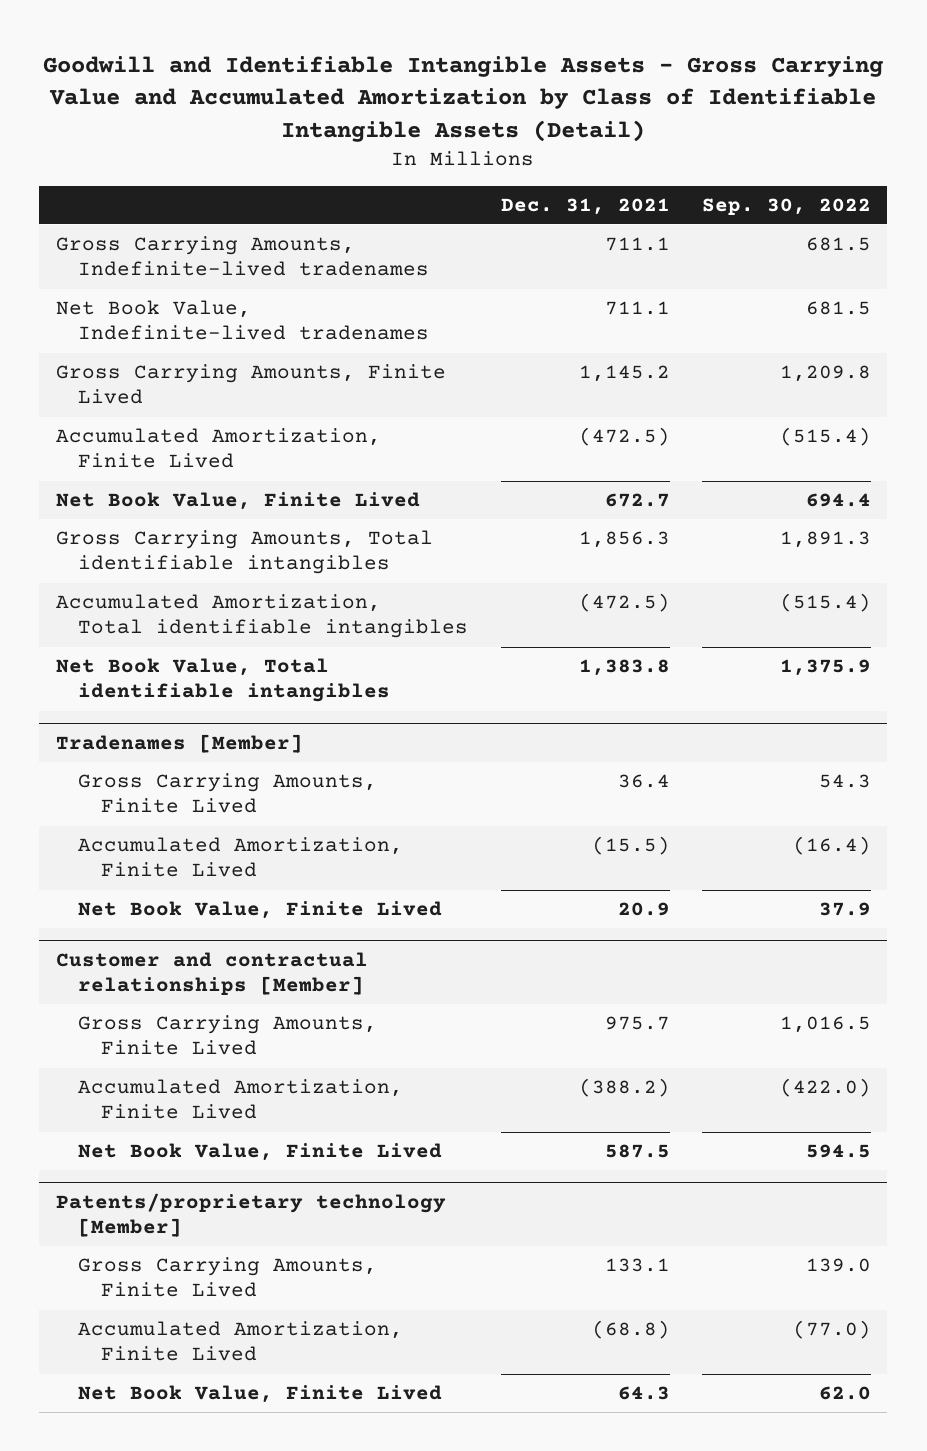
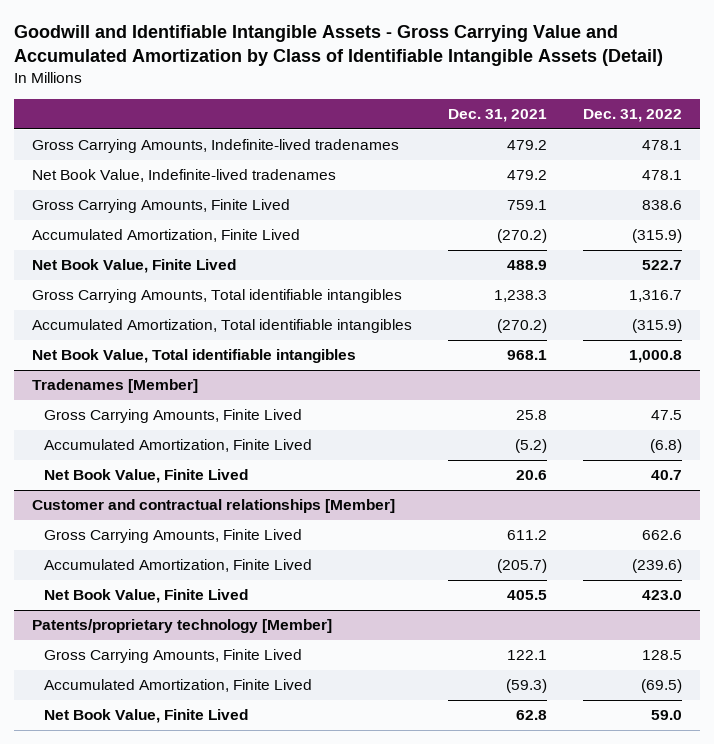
- | Dec. 31, 2021 | Sep. 30, 2022
+ | Dec. 31, 2021 | Dec. 31, 2022
- Gross Carrying Amounts, Indefinite-lived tradenames | 711.1 | 681.5
- Net Book Value, Indefinite-lived tradenames | 711.1 | 681.5
- Gross Carrying Amounts, Finite Lived | 1,145.2 | 1,209.8
- Accumulated Amortization, Finite Lived | (472.5) | (515.4)
- Net Book Value, Finite Lived | 672.7 | 694.4
- Gross Carrying Amounts, Total identifiable intangibles | 1,856.3 | 1,891.3
- Accumulated Amortization, Total identifiable intangibles | (472.5) | (515.4)
- Net Book Value, Total identifiable intangibles | 1,383.8 | 1,375.9
+ Gross Carrying Amounts, Indefinite-lived tradenames | 479.2 | 478.1
+ Net Book Value, Indefinite-lived tradenames | 479.2 | 478.1
+ Gross Carrying Amounts, Finite Lived | 759.1 | 838.6
+ Accumulated Amortization, Finite Lived | (270.2) | (315.9)
+ Net Book Value, Finite Lived | 488.9 | 522.7
+ Gross Carrying Amounts, Total identifiable intangibles | 1,238.3 | 1,316.7
+ Accumulated Amortization, Total identifiable intangibles | (270.2) | (315.9)
+ Net Book Value, Total identifiable intangibles | 968.1 | 1,000.8
@ Tradenames [Member]
- Gross Carrying Amounts, Finite Lived | 36.4 | 54.3
- Accumulated Amortization, Finite Lived | (15.5) | (16.4)
- Net Book Value, Finite Lived | 20.9 | 37.9
+ Gross Carrying Amounts, Finite Lived | 25.8 | 47.5
+ Accumulated Amortization, Finite Lived | (5.2) | (6.8)
+ Net Book Value, Finite Lived | 20.6 | 40.7
@ Customer and contractual relationships [Member]
- Gross Carrying Amounts, Finite Lived | 975.7 | 1,016.5
- Accumulated Amortization, Finite Lived | (388.2) | (422.0)
- Net Book Value, Finite Lived | 587.5 | 594.5
+ Gross Carrying Amounts, Finite Lived | 611.2 | 662.6
+ Accumulated Amortization, Finite Lived | (205.7) | (239.6)
+ Net Book Value, Finite Lived | 405.5 | 423.0
@ Patents/proprietary technology [Member]
- Gross Carrying Amounts, Finite Lived | 133.1 | 139.0
- Accumulated Amortization, Finite Lived | (68.8) | (77.0)
- Net Book Value, Finite Lived | 64.3 | 62.0
+ Gross Carrying Amounts, Finite Lived | 122.1 | 128.5
+ Accumulated Amortization, Finite Lived | (59.3) | (69.5)
+ Net Book Value, Finite Lived | 62.8 | 59.0

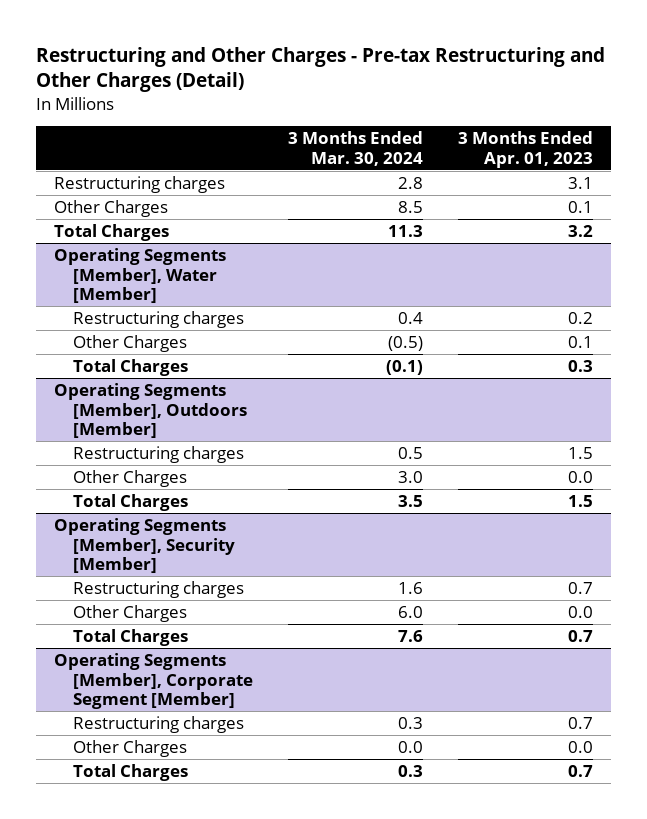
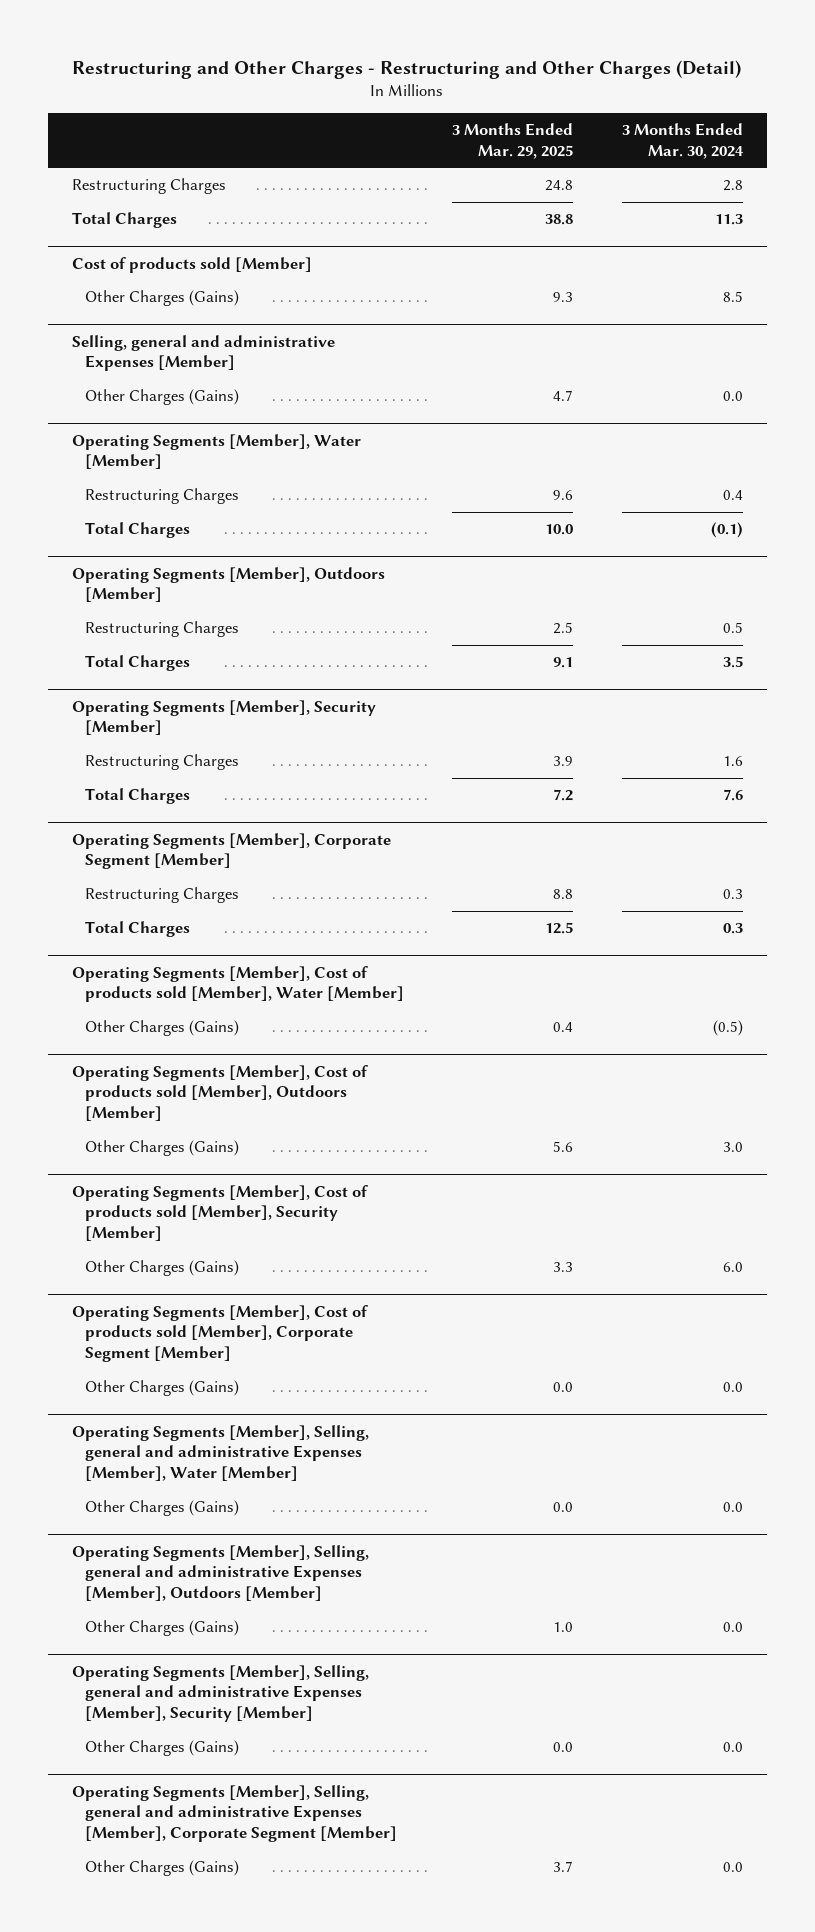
- Restructuring and Other Charges - Pre-tax Restructuring and Other Charges (Detail)
+ Restructuring and Other Charges - Restructuring and Other Charges (Detail)
- | 3 Months Ended Mar. 30, 2024 | 3 Months Ended Apr. 01, 2023
+ | 3 Months Ended Mar. 29, 2025 | 3 Months Ended Mar. 30, 2024
- Restructuring charges | 2.8 | 3.1
- Other Charges | 8.5 | 0.1
+ Restructuring Charges | 24.8 | 2.8
+ Cost of products sold [Member]
+ Other Charges (Gains) | 9.3 | 8.5
+ Selling, general and administrative Expenses [Member]
+ Other Charges (Gains) | 4.7 | 0.0
@ Operating Segments [Member], Water [Member]
- Restructuring charges | 0.4 | 0.2
- Other Charges | (0.5) | 0.1
+ Restructuring Charges | 9.6 | 0.4
@ Operating Segments [Member], Outdoors [Member]
- Restructuring charges | 0.5 | 1.5
- Other Charges | 3.0 | 0.0
+ Restructuring Charges | 2.5 | 0.5
@ Operating Segments [Member], Security [Member]
- Restructuring charges | 1.6 | 0.7
- Other Charges | 6.0 | 0.0
+ Restructuring Charges | 3.9 | 1.6
@ Operating Segments [Member], Corporate Segment [Member]
- Restructuring charges | 0.3 | 0.7
- Other Charges | 0.0 | 0.0
+ Restructuring Charges | 8.8 | 0.3
+ Operating Segments [Member], Cost of products sold [Member], Water [Member]
+ Other Charges (Gains) | 0.4 | (0.5)
+ Operating Segments [Member], Cost of products sold [Member], Outdoors [Member]
+ Other Charges (Gains) | 5.6 | 3.0
+ Operating Segments [Member], Cost of products sold [Member], Security [Member]
+ Other Charges (Gains) | 3.3 | 6.0
+ Operating Segments [Member], Cost of products sold [Member], Corporate Segment [Member]
+ Other Charges (Gains) | 0.0 | 0.0
+ Operating Segments [Member], Selling, general and administrative Expenses [Member], Water [Member]
+ Other Charges (Gains) | 0.0 | 0.0
+ Operating Segments [Member], Selling, general and administrative Expenses [Member], Outdoors [Member]
+ Other Charges (Gains) | 1.0 | 0.0
+ Operating Segments [Member], Selling, general and administrative Expenses [Member], Security [Member]
+ Other Charges (Gains) | 0.0 | 0.0
+ Operating Segments [Member], Selling, general and administrative Expenses [Member], Corporate Segment [Member]
+ Other Charges (Gains) | 3.7 | 0.0

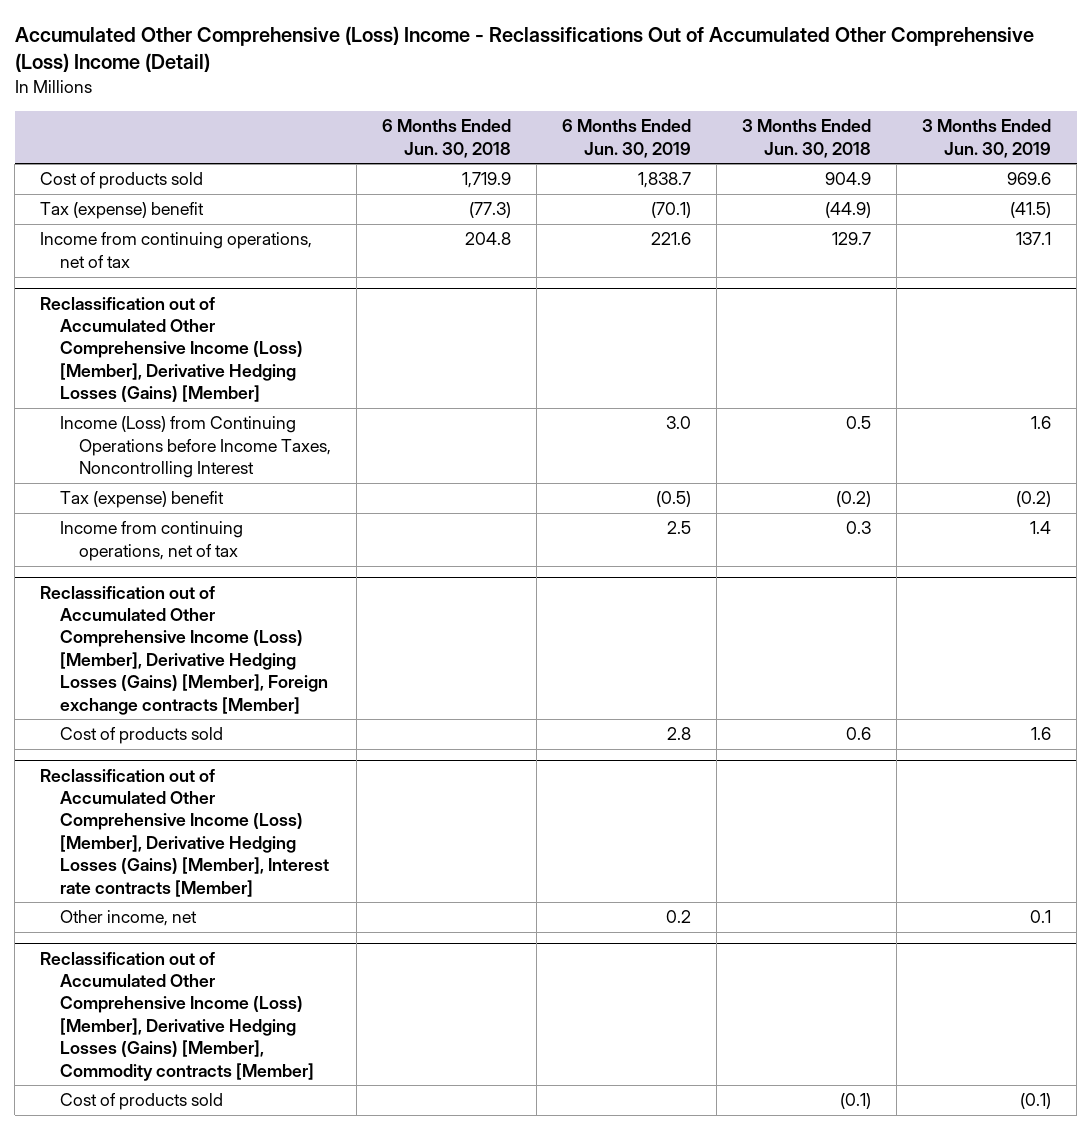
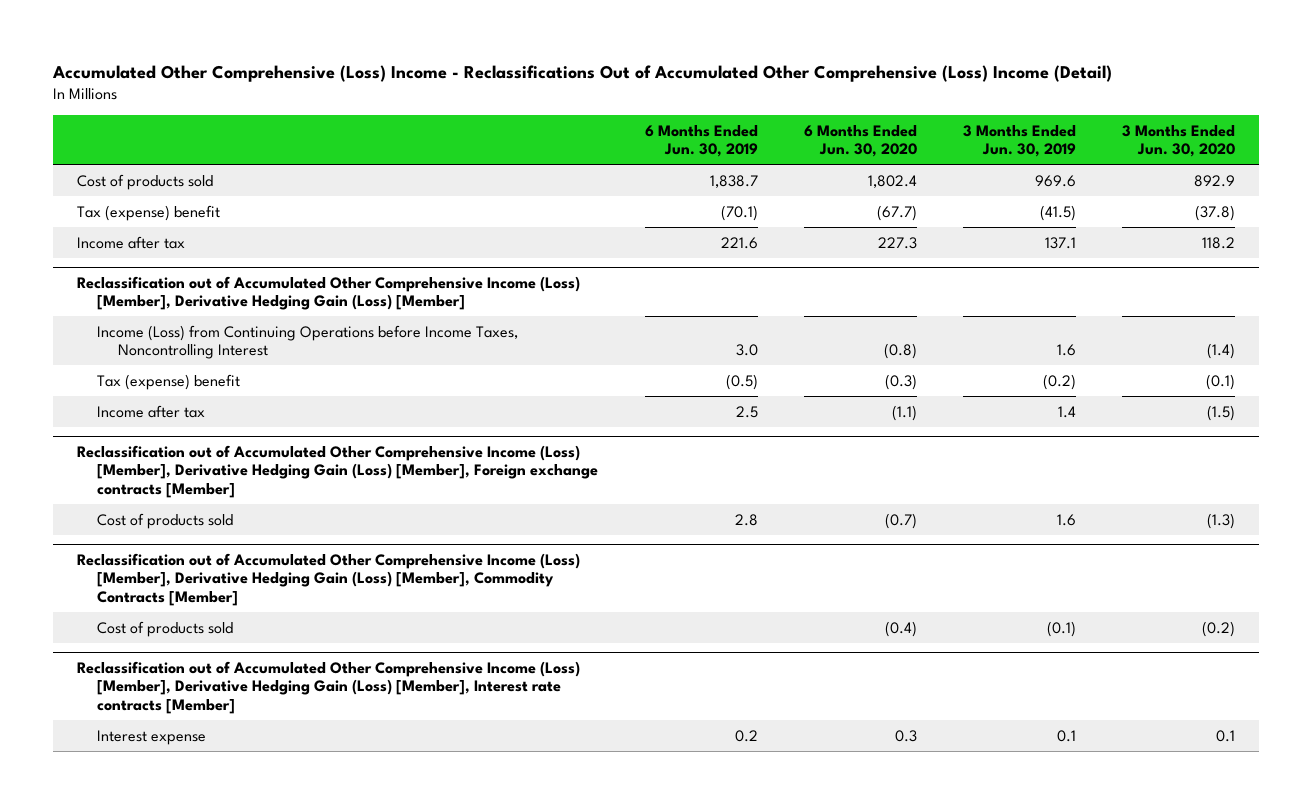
- | 6 Months Ended Jun. 30, 2018 | 6 Months Ended Jun. 30, 2019 | 3 Months Ended Jun. 30, 2018 | 3 Months Ended Jun. 30, 2019
+ | 6 Months Ended Jun. 30, 2019 | 6 Months Ended Jun. 30, 2020 | 3 Months Ended Jun. 30, 2019 | 3 Months Ended Jun. 30, 2020
- Income from continuing operations, net of tax | 204.8 | 221.6 | 129.7 | 137.1
- Reclassification out of Accumulated Other Comprehensive Income (Loss) [Member], Derivative Hedging Losses (Gains) [Member]
+ Income after tax | 221.6 | 227.3 | 137.1 | 118.2
+ Reclassification out of Accumulated Other Comprehensive Income (Loss) [Member], Derivative Hedging Gain (Loss) [Member]
- Income from continuing operations, net of tax | | 2.5 | 0.3 | 1.4
- Reclassification out of Accumulated Other Comprehensive Income (Loss) [Member], Derivative Hedging Losses (Gains) [Member], Foreign exchange contracts [Member]
+ Income after tax | 2.5 | (1.1) | 1.4 | (1.5)
+ Reclassification out of Accumulated Other Comprehensive Income (Loss) [Member], Derivative Hedging Gain (Loss) [Member], Foreign exchange contracts [Member]
- Reclassification out of Accumulated Other Comprehensive Income (Loss) [Member], Derivative Hedging Losses (Gains) [Member], Interest rate contracts [Member]
- Other income, net | | 0.2 | | 0.1
- Reclassification out of Accumulated Other Comprehensive Income (Loss) [Member], Derivative Hedging Losses (Gains) [Member], Commodity contracts [Member]
+ Reclassification out of Accumulated Other Comprehensive Income (Loss) [Member], Derivative Hedging Gain (Loss) [Member], Commodity Contracts [Member]
+ Reclassification out of Accumulated Other Comprehensive Income (Loss) [Member], Derivative Hedging Gain (Loss) [Member], Interest rate contracts [Member]
+ Interest expense | 0.2 | 0.3 | 0.1 | 0.1

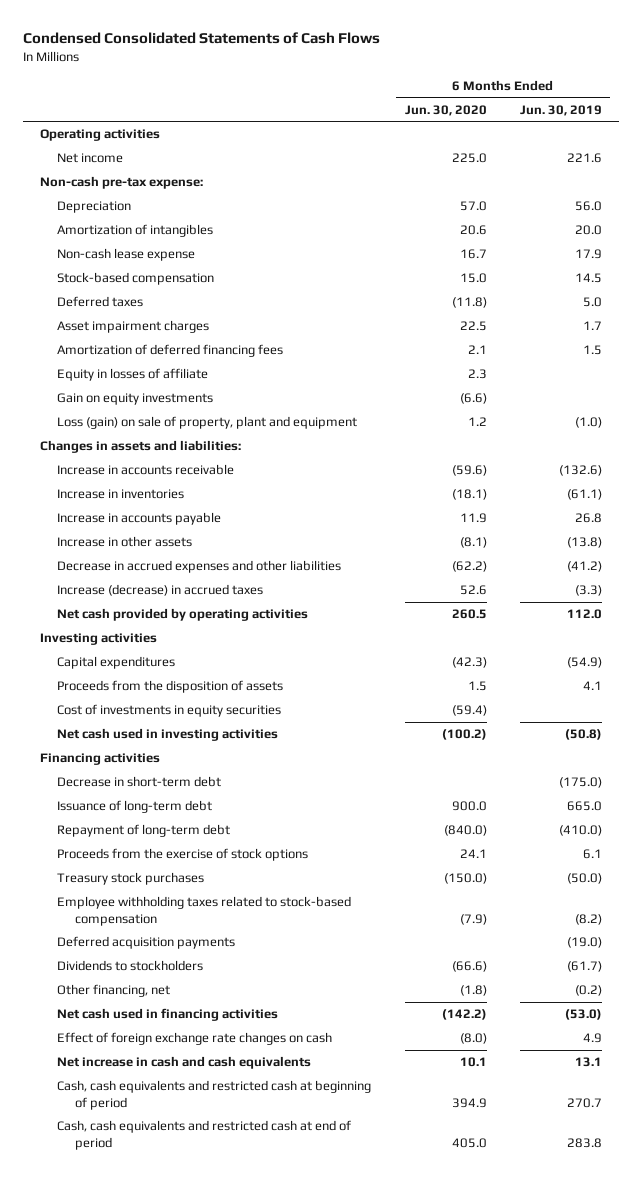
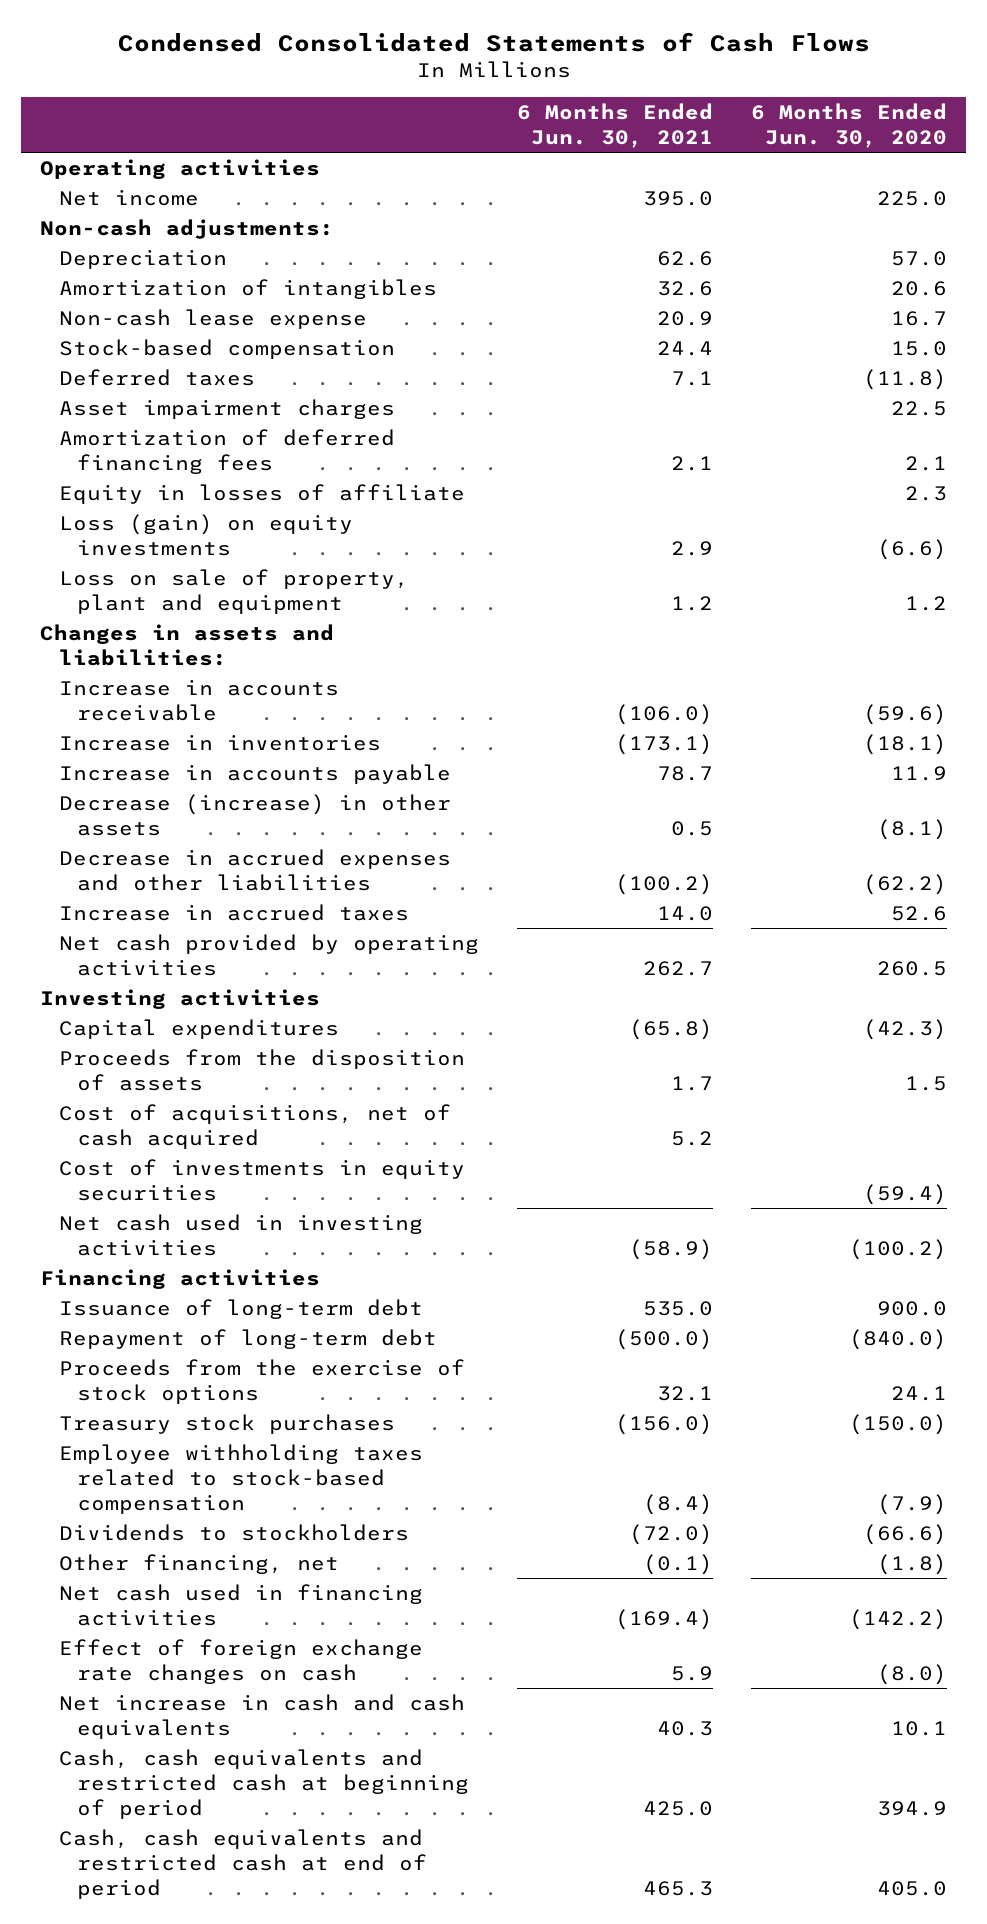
- | 6 Months Ended Jun. 30, 2020 | 6 Months Ended Jun. 30, 2019
+ | 6 Months Ended Jun. 30, 2021 | 6 Months Ended Jun. 30, 2020
- Non-cash pre-tax expense:
+ Non-cash adjustments:
- Gain on equity investments | (6.6) |
- Loss (gain) on sale of property, plant and equipment | 1.2 | (1.0)
+ Loss (gain) on equity investments | 2.9 | (6.6)
+ Loss on sale of property, plant and equipment | 1.2 | 1.2
- Increase in other assets | (8.1) | (13.8)
+ Decrease (increase) in other assets | 0.5 | (8.1)
- Increase (decrease) in accrued taxes | 52.6 | (3.3)
+ Increase in accrued taxes | 14.0 | 52.6
+ Cost of acquisitions, net of cash acquired | 5.2 |
- Decrease in short-term debt | | (175.0)
- Deferred acquisition payments | | (19.0)

